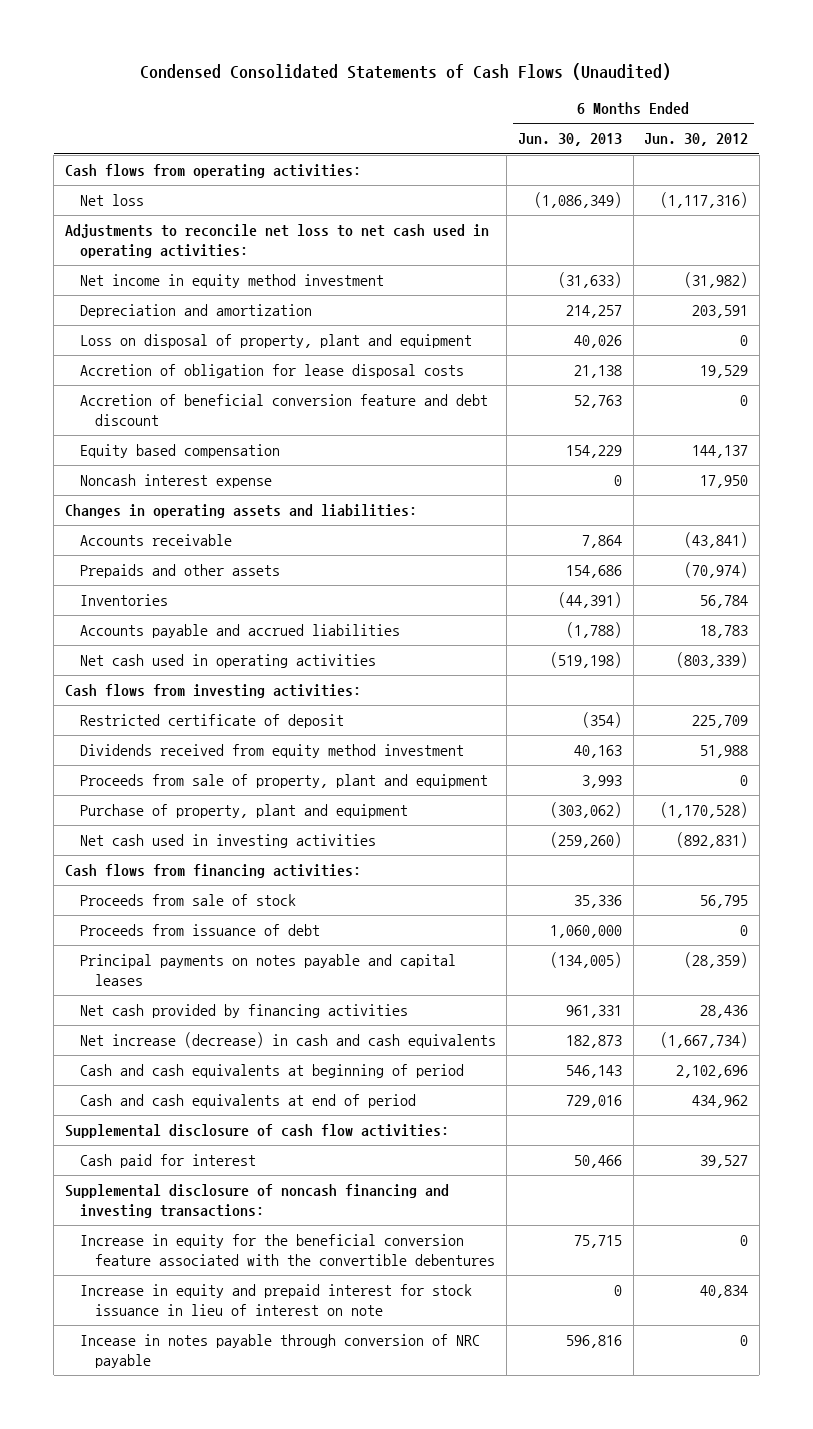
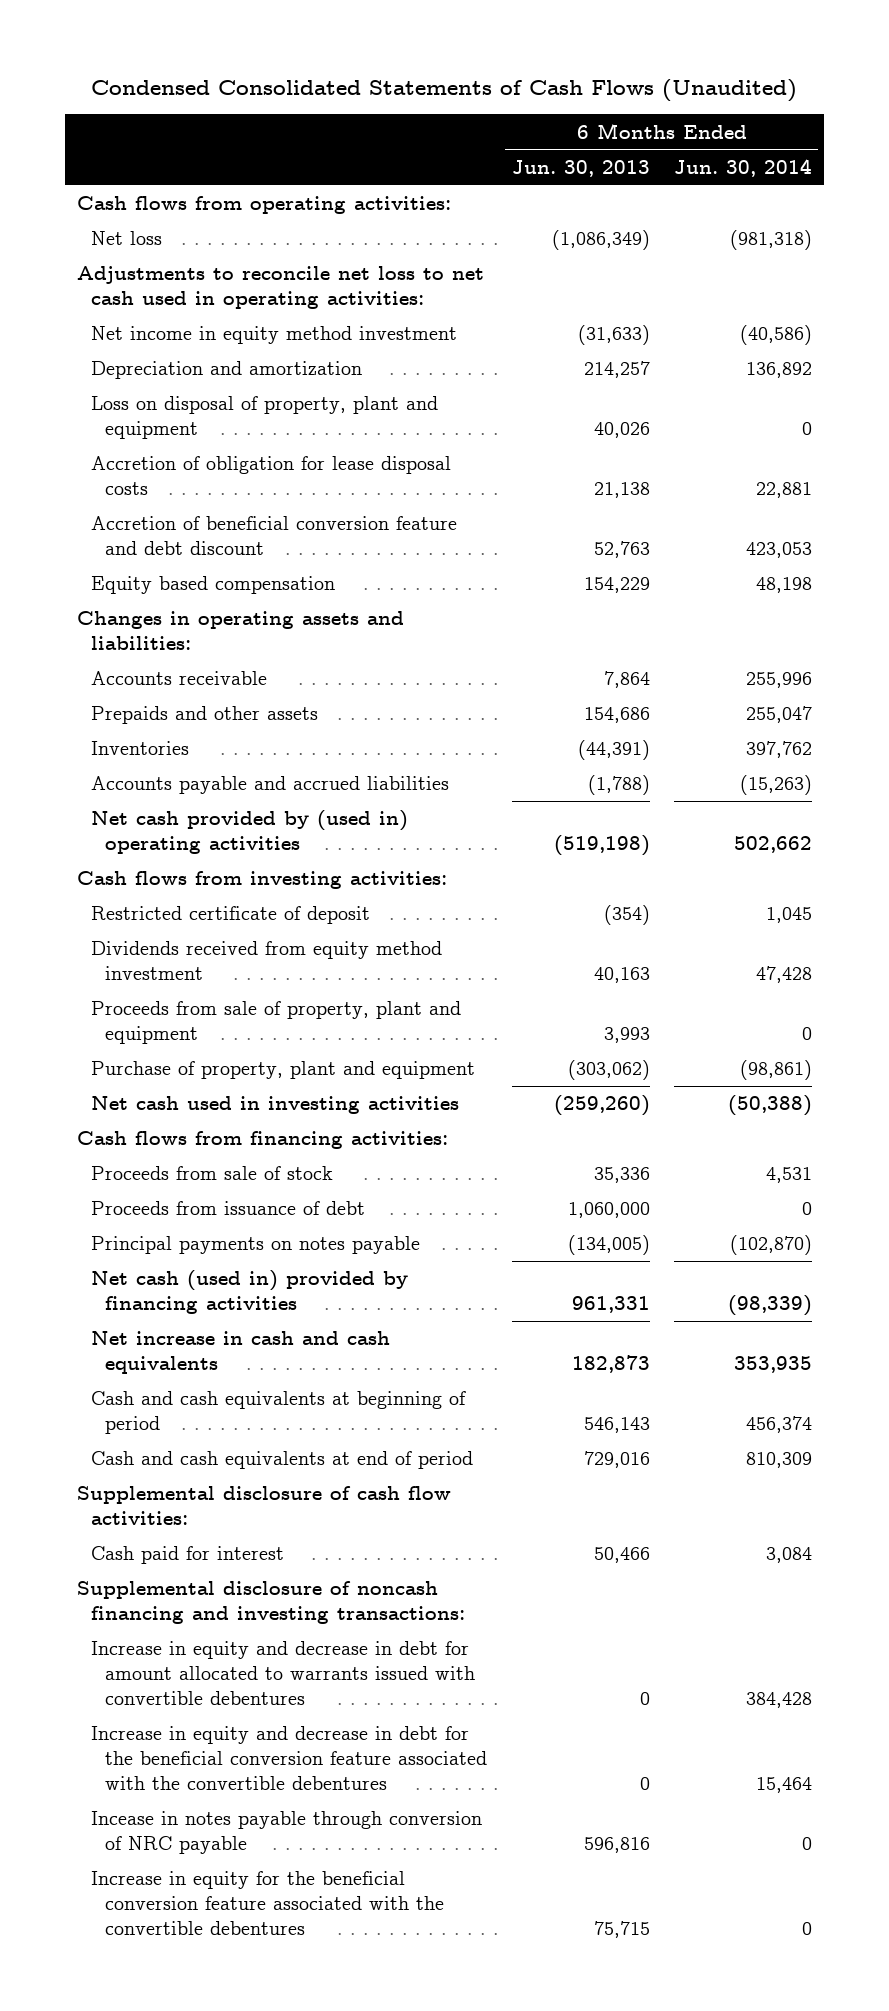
- | 6 Months Ended Jun. 30, 2013 | 6 Months Ended Jun. 30, 2012
+ | 6 Months Ended Jun. 30, 2013 | 6 Months Ended Jun. 30, 2014
- Noncash interest expense | 0 | 17,950
- Net cash used in operating activities | (519,198) | (803,339)
+ Net cash provided by (used in) operating activities | (519,198) | 502,662
- Principal payments on notes payable and capital leases | (134,005) | (28,359)
- Net cash provided by financing activities | 961,331 | 28,436
- Net increase (decrease) in cash and cash equivalents | 182,873 | (1,667,734)
+ Principal payments on notes payable | (134,005) | (102,870)
+ Net cash (used in) provided by financing activities | 961,331 | (98,339)
+ Net increase in cash and cash equivalents | 182,873 | 353,935
- Increase in equity and prepaid interest for stock issuance in lieu of interest on note | 0 | 40,834
+ Increase in equity and decrease in debt for amount allocated to warrants issued with convertible debentures | 0 | 384,428
+ Increase in equity and decrease in debt for the beneficial conversion feature associated with the convertible debentures | 0 | 15,464
moved down: Increase in equity for the beneficial conversion feature associated with the convertible debentures | 75,715 | 0

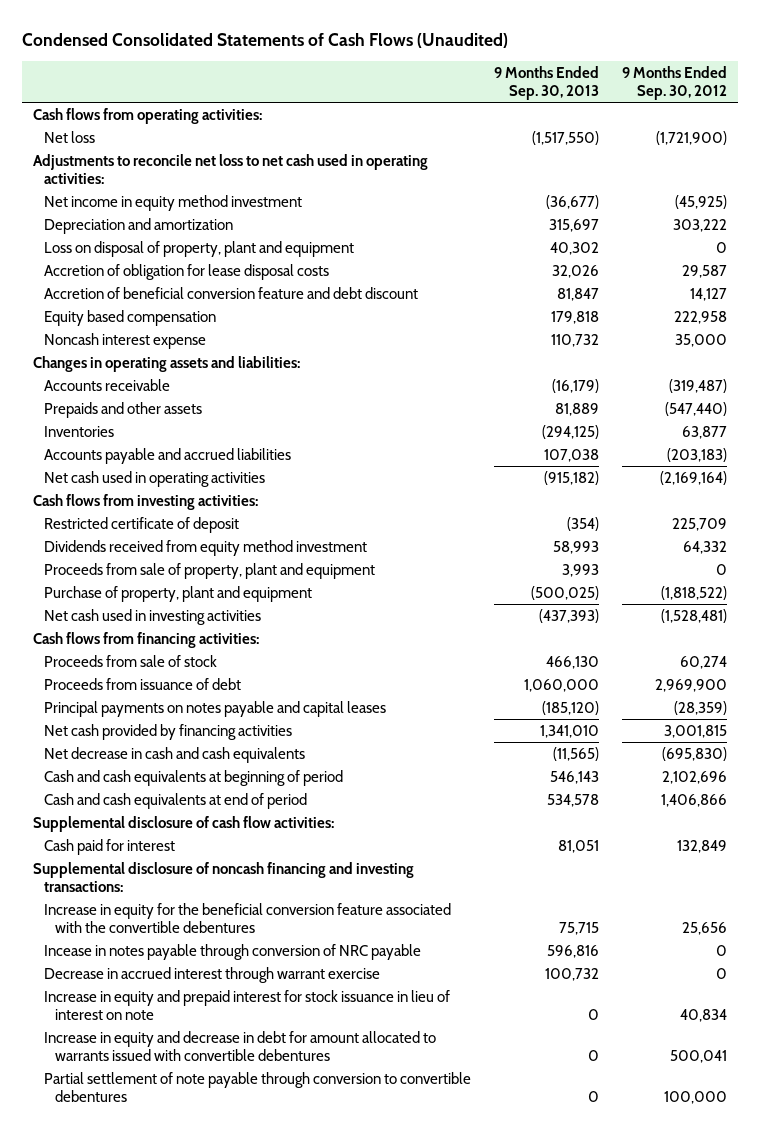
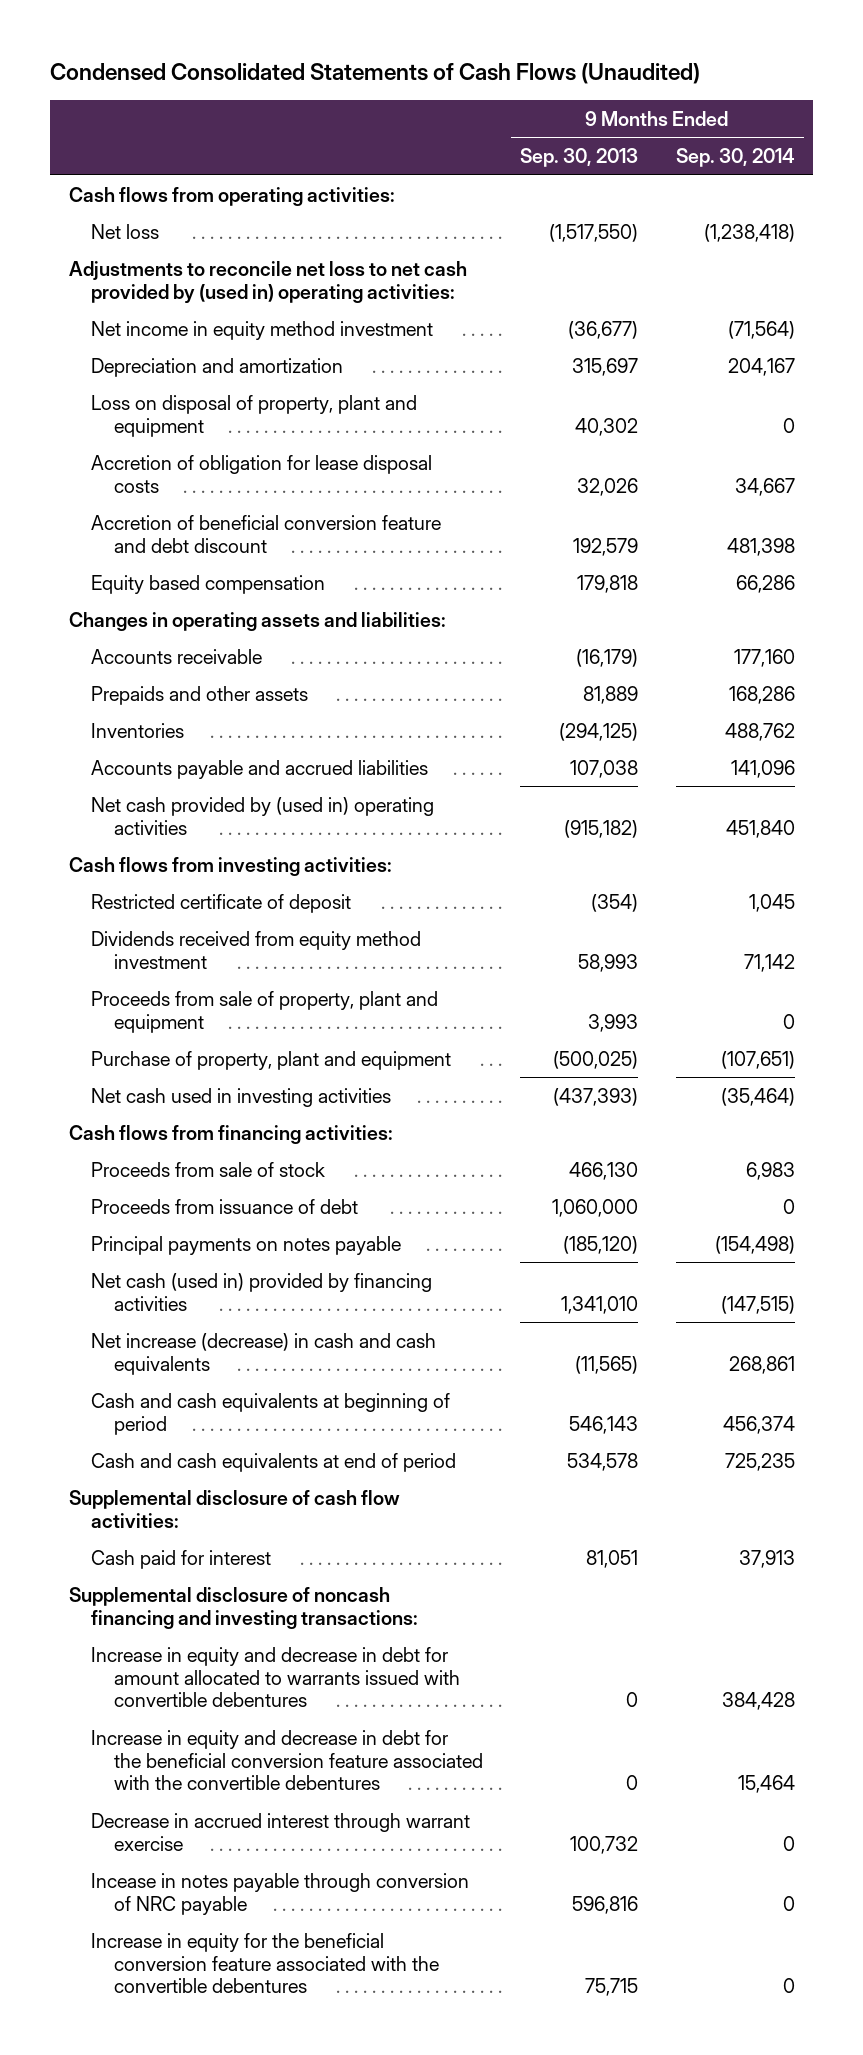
- | 9 Months Ended Sep. 30, 2013 | 9 Months Ended Sep. 30, 2012
+ | 9 Months Ended Sep. 30, 2013 | 9 Months Ended Sep. 30, 2014
- Adjustments to reconcile net loss to net cash used in operating activities:
+ Adjustments to reconcile net loss to net cash provided by (used in) operating activities:
- Accretion of beneficial conversion feature and debt discount | 81,847 | 14,127
+ Accretion of beneficial conversion feature and debt discount | 192,579 | 481,398
- Noncash interest expense | 110,732 | 35,000
- Net cash used in operating activities | (915,182) | (2,169,164)
+ Net cash provided by (used in) operating activities | (915,182) | 451,840
- Principal payments on notes payable and capital leases | (185,120) | (28,359)
- Net cash provided by financing activities | 1,341,010 | 3,001,815
- Net decrease in cash and cash equivalents | (11,565) | (695,830)
+ Principal payments on notes payable | (185,120) | (154,498)
+ Net cash (used in) provided by financing activities | 1,341,010 | (147,515)
+ Net increase (decrease) in cash and cash equivalents | (11,565) | 268,861
- Increase in equity and prepaid interest for stock issuance in lieu of interest on note | 0 | 40,834
- Partial settlement of note payable through conversion to convertible debentures | 0 | 100,000
+ Increase in equity and decrease in debt for the beneficial conversion feature associated with the convertible debentures | 0 | 15,464
moved down: Decrease in accrued interest through warrant exercise | 100,732 | 0
moved down: Incease in notes payable through conversion of NRC payable | 596,816 | 0
moved down: Increase in equity for the beneficial conversion feature associated with the convertible debentures | 75,715 | 0

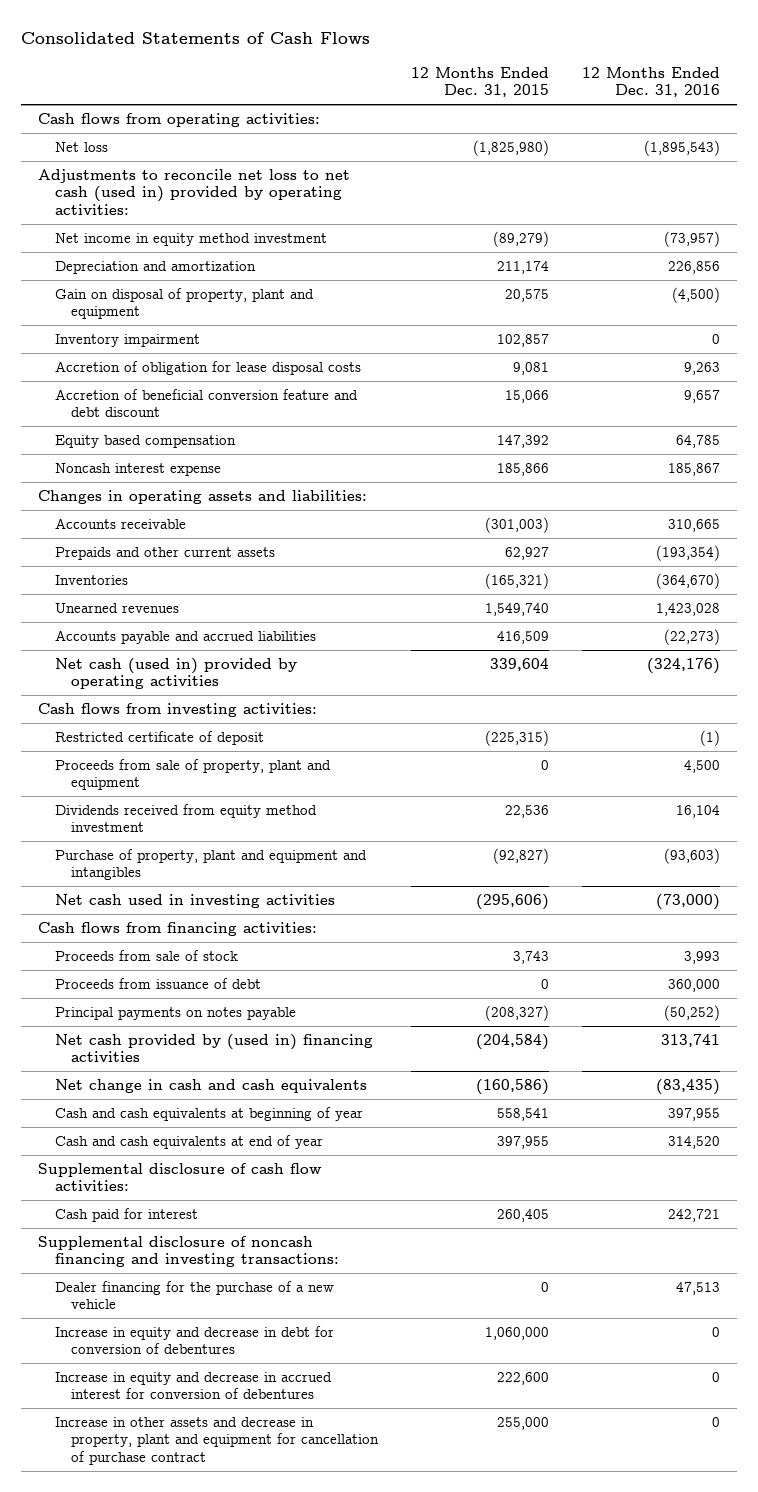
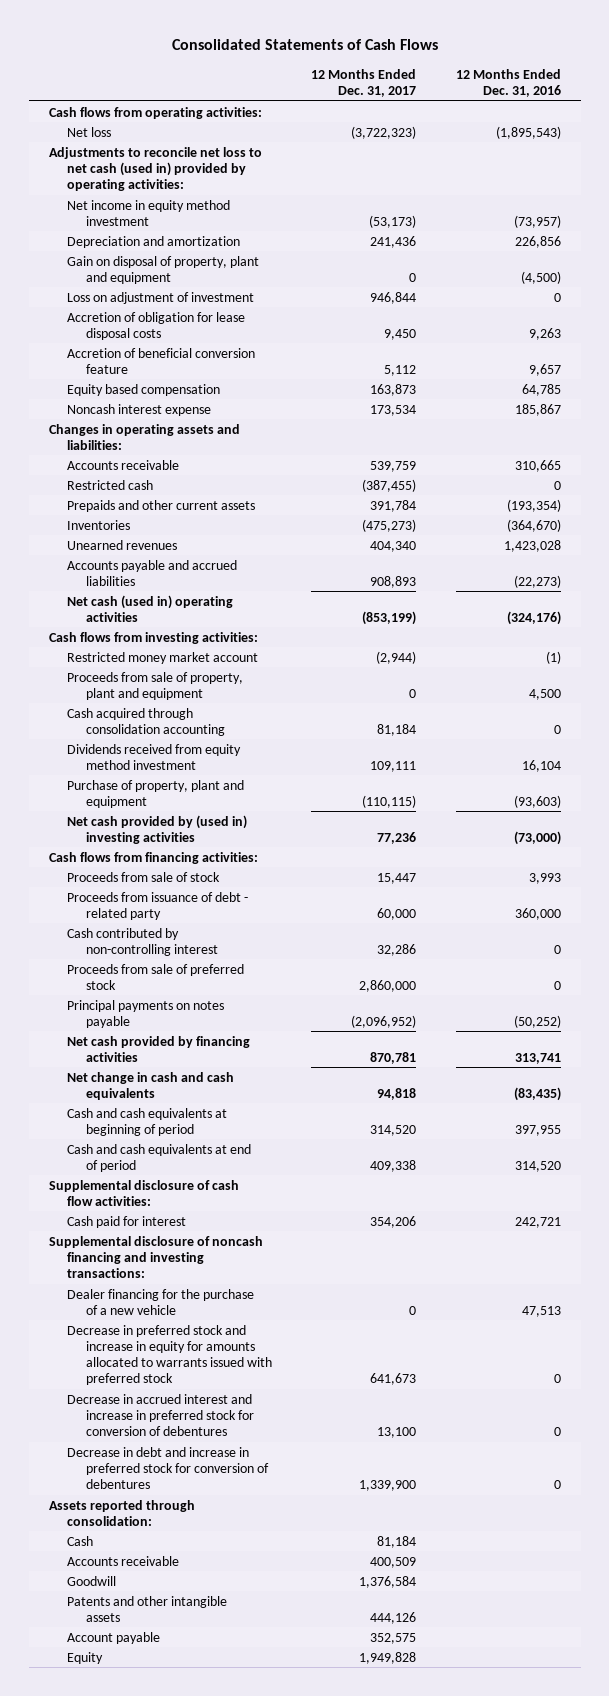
- | 12 Months Ended Dec. 31, 2015 | 12 Months Ended Dec. 31, 2016
+ | 12 Months Ended Dec. 31, 2017 | 12 Months Ended Dec. 31, 2016
- Inventory impairment | 102,857 | 0
+ Loss on adjustment of investment | 946,844 | 0
- Accretion of beneficial conversion feature and debt discount | 15,066 | 9,657
+ Accretion of beneficial conversion feature | 5,112 | 9,657
+ Restricted cash | (387,455) | 0
- Net cash (used in) provided by operating activities | 339,604 | (324,176)
+ Net cash (used in) operating activities | (853,199) | (324,176)
- Restricted certificate of deposit | (225,315) | (1)
+ Restricted money market account | (2,944) | (1)
+ Cash acquired through consolidation accounting | 81,184 | 0
- Purchase of property, plant and equipment and intangibles | (92,827) | (93,603)
- Net cash used in investing activities | (295,606) | (73,000)
+ Purchase of property, plant and equipment | (110,115) | (93,603)
+ Net cash provided by (used in) investing activities | 77,236 | (73,000)
- Proceeds from issuance of debt | 0 | 360,000
+ Proceeds from issuance of debt - related party | 60,000 | 360,000
+ Cash contributed by non-controlling interest | 32,286 | 0
+ Proceeds from sale of preferred stock | 2,860,000 | 0
- Net cash provided by (used in) financing activities | (204,584) | 313,741
+ Net cash provided by financing activities | 870,781 | 313,741
- Cash and cash equivalents at beginning of year | 558,541 | 397,955
- Cash and cash equivalents at end of year | 397,955 | 314,520
+ Cash and cash equivalents at beginning of period | 314,520 | 397,955
+ Cash and cash equivalents at end of period | 409,338 | 314,520
- Increase in equity and decrease in debt for conversion of debentures | 1,060,000 | 0
- Increase in equity and decrease in accrued interest for conversion of debentures | 222,600 | 0
- Increase in other assets and decrease in property, plant and equipment for cancellation of purchase contract | 255,000 | 0
+ Decrease in preferred stock and increase in equity for amounts allocated to warrants issued with preferred stock | 641,673 | 0
+ Decrease in accrued interest and increase in preferred stock for conversion of debentures | 13,100 | 0
+ Decrease in debt and increase in preferred stock for conversion of debentures | 1,339,900 | 0
+ Assets reported through consolidation:
+ Cash | 81,184 |
+ Accounts receivable | 400,509 |
+ Goodwill | 1,376,584 |
+ Patents and other intangible assets | 444,126 |
+ Account payable | 352,575 |
+ Equity | 1,949,828 |

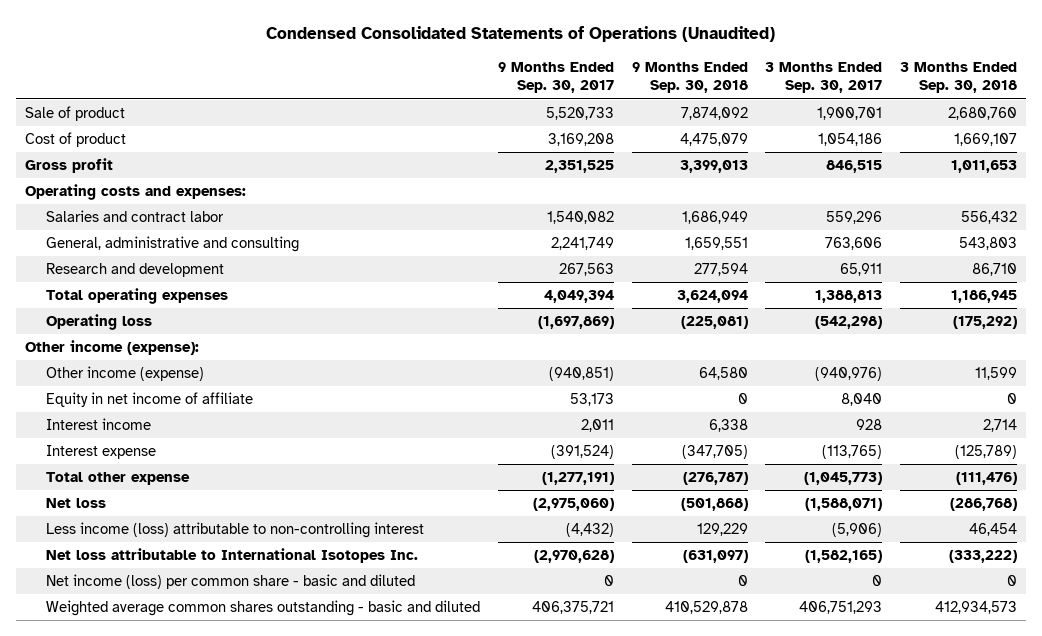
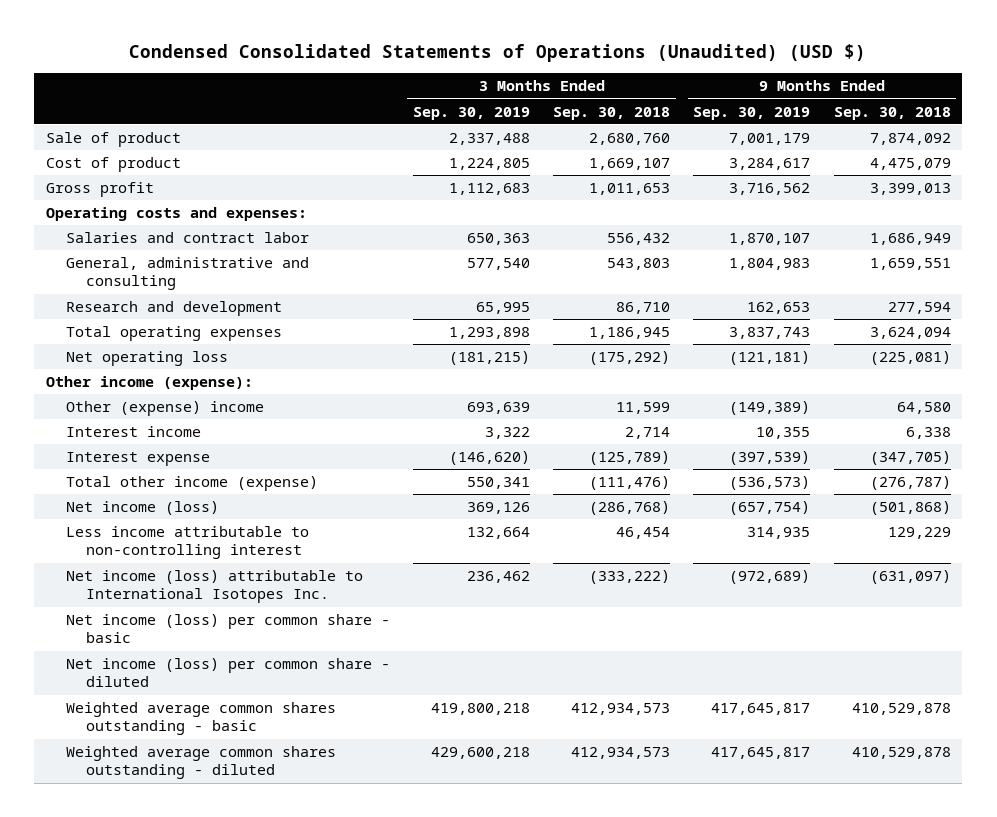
- Condensed Consolidated Statements of Operations (Unaudited)
+ Condensed Consolidated Statements of Operations (Unaudited) (USD $)
- | 9 Months Ended Sep. 30, 2017 | 9 Months Ended Sep. 30, 2018 | 3 Months Ended Sep. 30, 2017 | 3 Months Ended Sep. 30, 2018
+ | 3 Months Ended Sep. 30, 2019 | 3 Months Ended Sep. 30, 2018 | 9 Months Ended Sep. 30, 2019 | 9 Months Ended Sep. 30, 2018
- Operating loss | (1,697,869) | (225,081) | (542,298) | (175,292)
+ Net operating loss | (181,215) | (175,292) | (121,181) | (225,081)
- Other income (expense) | (940,851) | 64,580 | (940,976) | 11,599
- Equity in net income of affiliate | 53,173 | 0 | 8,040 | 0
+ Other (expense) income | 693,639 | 11,599 | (149,389) | 64,580
- Total other expense | (1,277,191) | (276,787) | (1,045,773) | (111,476)
- Net loss | (2,975,060) | (501,868) | (1,588,071) | (286,768)
- Less income (loss) attributable to non-controlling interest | (4,432) | 129,229 | (5,906) | 46,454
- Net loss attributable to International Isotopes Inc. | (2,970,628) | (631,097) | (1,582,165) | (333,222)
- Net income (loss) per common share - basic and diluted | 0 | 0 | 0 | 0
- Weighted average common shares outstanding - basic and diluted | 406,375,721 | 410,529,878 | 406,751,293 | 412,934,573
+ Total other income (expense) | 550,341 | (111,476) | (536,573) | (276,787)
+ Net income (loss) | 369,126 | (286,768) | (657,754) | (501,868)
+ Less income attributable to non-controlling interest | 132,664 | 46,454 | 314,935 | 129,229
+ Net income (loss) attributable to International Isotopes Inc. | 236,462 | (333,222) | (972,689) | (631,097)
+ Net income (loss) per common share - basic
+ Net income (loss) per common share - diluted
+ Weighted average common shares outstanding - basic | 419,800,218 | 412,934,573 | 417,645,817 | 410,529,878
+ Weighted average common shares outstanding - diluted | 429,600,218 | 412,934,573 | 417,645,817 | 410,529,878

